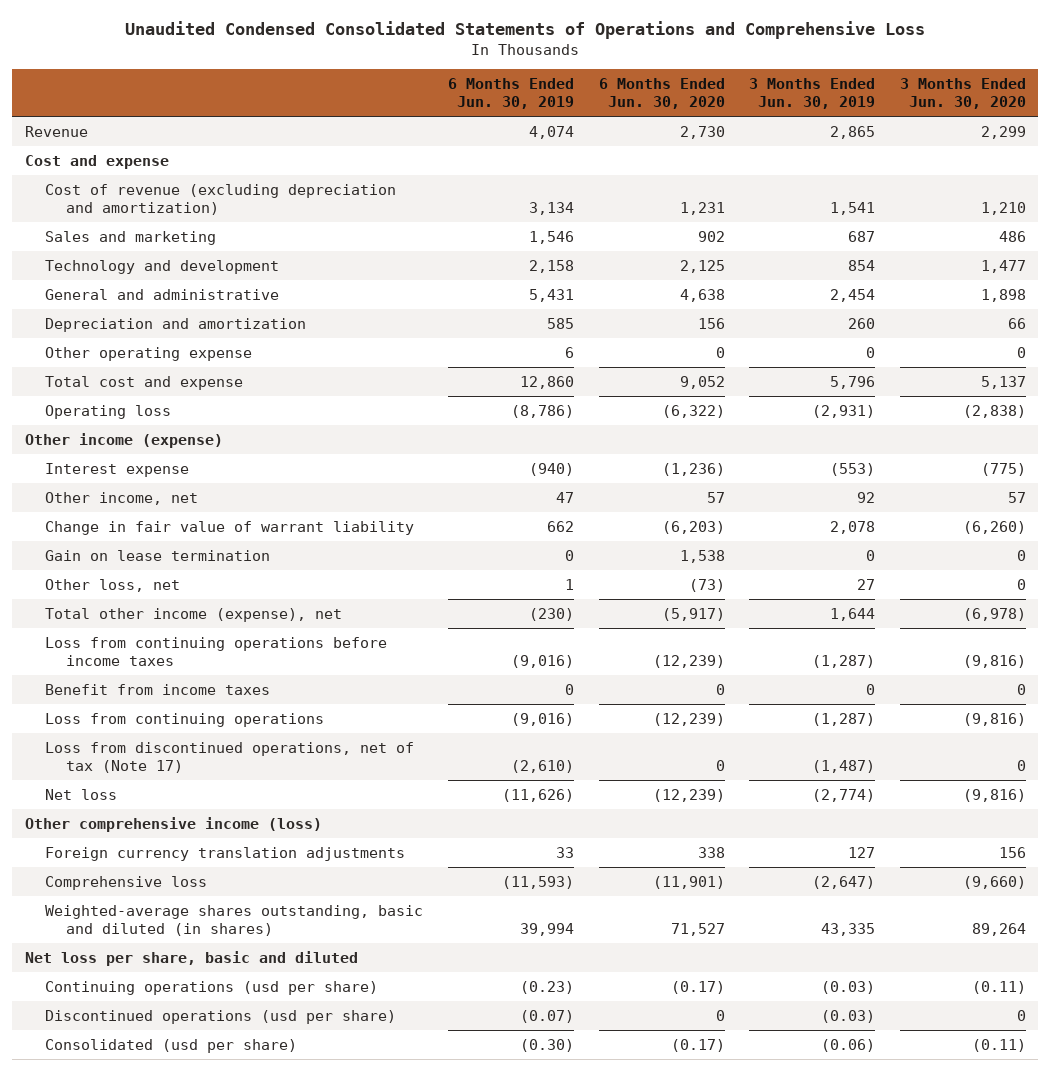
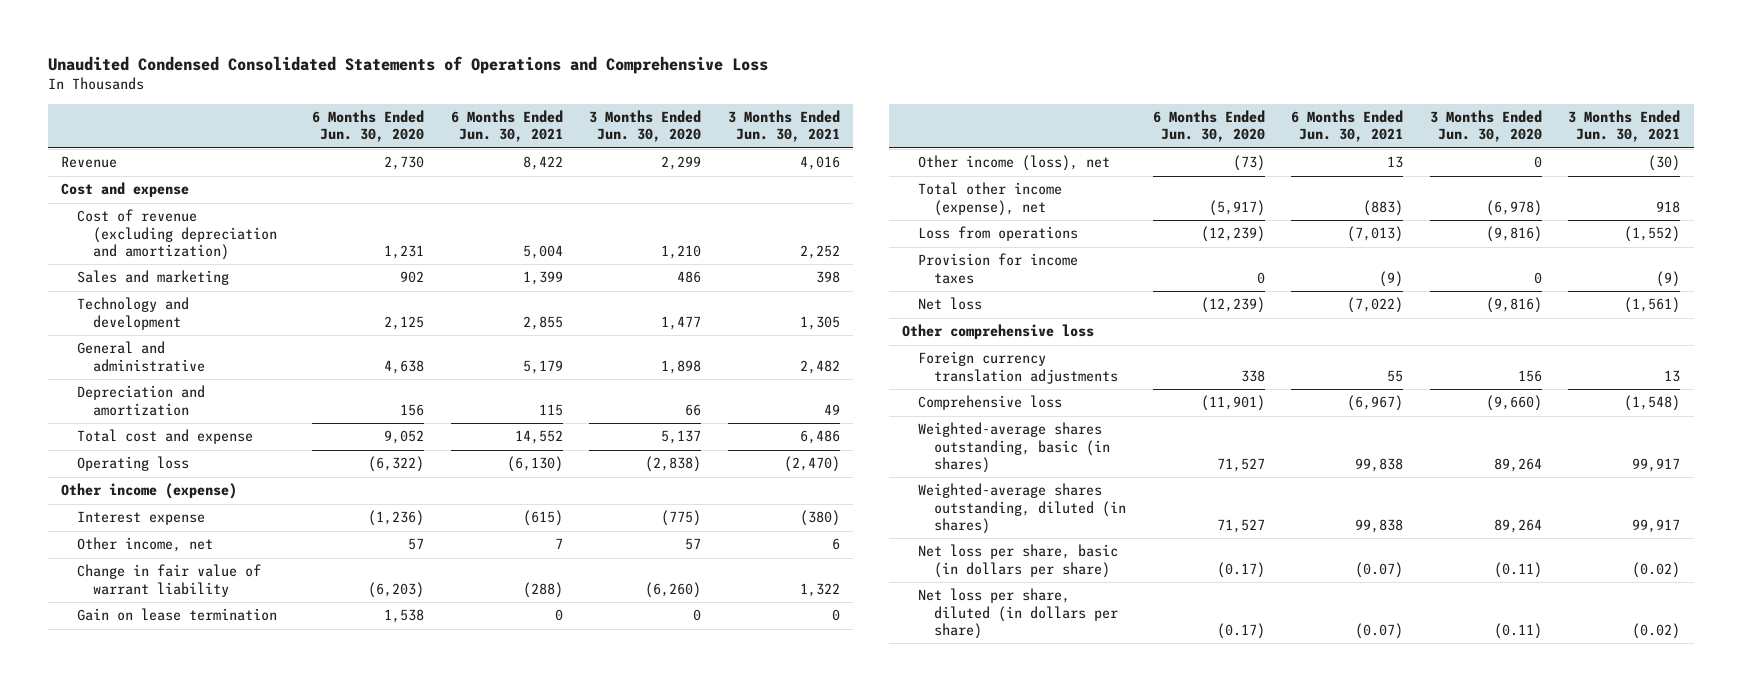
- | 6 Months Ended Jun. 30, 2019 | 6 Months Ended Jun. 30, 2020 | 3 Months Ended Jun. 30, 2019 | 3 Months Ended Jun. 30, 2020
+ | 6 Months Ended Jun. 30, 2020 | 6 Months Ended Jun. 30, 2021 | 3 Months Ended Jun. 30, 2020 | 3 Months Ended Jun. 30, 2021
- Other operating expense | 6 | 0 | 0 | 0
- Other loss, net | 1 | (73) | 27 | 0
+ Other income (loss), net | (73) | 13 | 0 | (30)
- Loss from continuing operations before income taxes | (9,016) | (12,239) | (1,287) | (9,816)
- Benefit from income taxes | 0 | 0 | 0 | 0
- Loss from continuing operations | (9,016) | (12,239) | (1,287) | (9,816)
- Loss from discontinued operations, net of tax (Note 17) | (2,610) | 0 | (1,487) | 0
+ Loss from operations | (12,239) | (7,013) | (9,816) | (1,552)
+ Provision for income taxes | 0 | (9) | 0 | (9)
- Other comprehensive income (loss)
+ Other comprehensive loss
- Weighted-average shares outstanding, basic and diluted (in shares) | 39,994 | 71,527 | 43,335 | 89,264
- Net loss per share, basic and diluted
- Continuing operations (usd per share) | (0.23) | (0.17) | (0.03) | (0.11)
- Discontinued operations (usd per share) | (0.07) | 0 | (0.03) | 0
- Consolidated (usd per share) | (0.30) | (0.17) | (0.06) | (0.11)
+ Weighted-average shares outstanding, basic (in shares) | 71,527 | 99,838 | 89,264 | 99,917
+ Weighted-average shares outstanding, diluted (in shares) | 71,527 | 99,838 | 89,264 | 99,917
+ Net loss per share, basic (in dollars per share) | (0.17) | (0.07) | (0.11) | (0.02)
+ Net loss per share, diluted (in dollars per share) | (0.17) | (0.07) | (0.11) | (0.02)

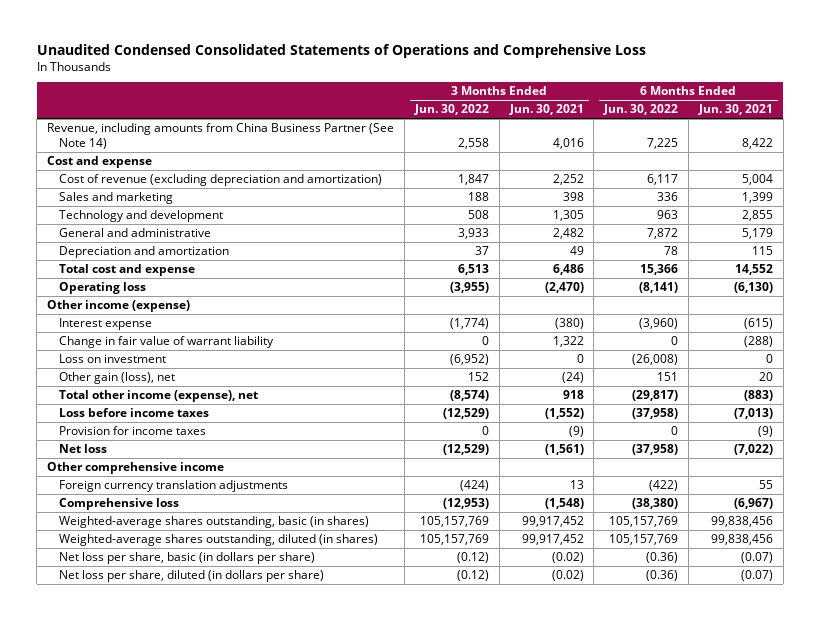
- | 6 Months Ended Jun. 30, 2020 | 6 Months Ended Jun. 30, 2021 | 3 Months Ended Jun. 30, 2020 | 3 Months Ended Jun. 30, 2021
+ | 3 Months Ended Jun. 30, 2022 | 3 Months Ended Jun. 30, 2021 | 6 Months Ended Jun. 30, 2022 | 6 Months Ended Jun. 30, 2021
- Revenue | 2,730 | 8,422 | 2,299 | 4,016
+ Revenue, including amounts from China Business Partner (See Note 14) | 2,558 | 4,016 | 7,225 | 8,422
- Other income, net | 57 | 7 | 57 | 6
- Gain on lease termination | 1,538 | 0 | 0 | 0
- Other income (loss), net | (73) | 13 | 0 | (30)
+ Loss on investment | (6,952) | 0 | (26,008) | 0
+ Other gain (loss), net | 152 | (24) | 151 | 20
- Loss from operations | (12,239) | (7,013) | (9,816) | (1,552)
+ Loss before income taxes | (12,529) | (1,552) | (37,958) | (7,013)
- Other comprehensive loss
+ Other comprehensive income
- Weighted-average shares outstanding, basic (in shares) | 71,527 | 99,838 | 89,264 | 99,917
- Weighted-average shares outstanding, diluted (in shares) | 71,527 | 99,838 | 89,264 | 99,917
+ Weighted-average shares outstanding, basic (in shares) | 105,157,769 | 99,917,452 | 105,157,769 | 99,838,456
+ Weighted-average shares outstanding, diluted (in shares) | 105,157,769 | 99,917,452 | 105,157,769 | 99,838,456

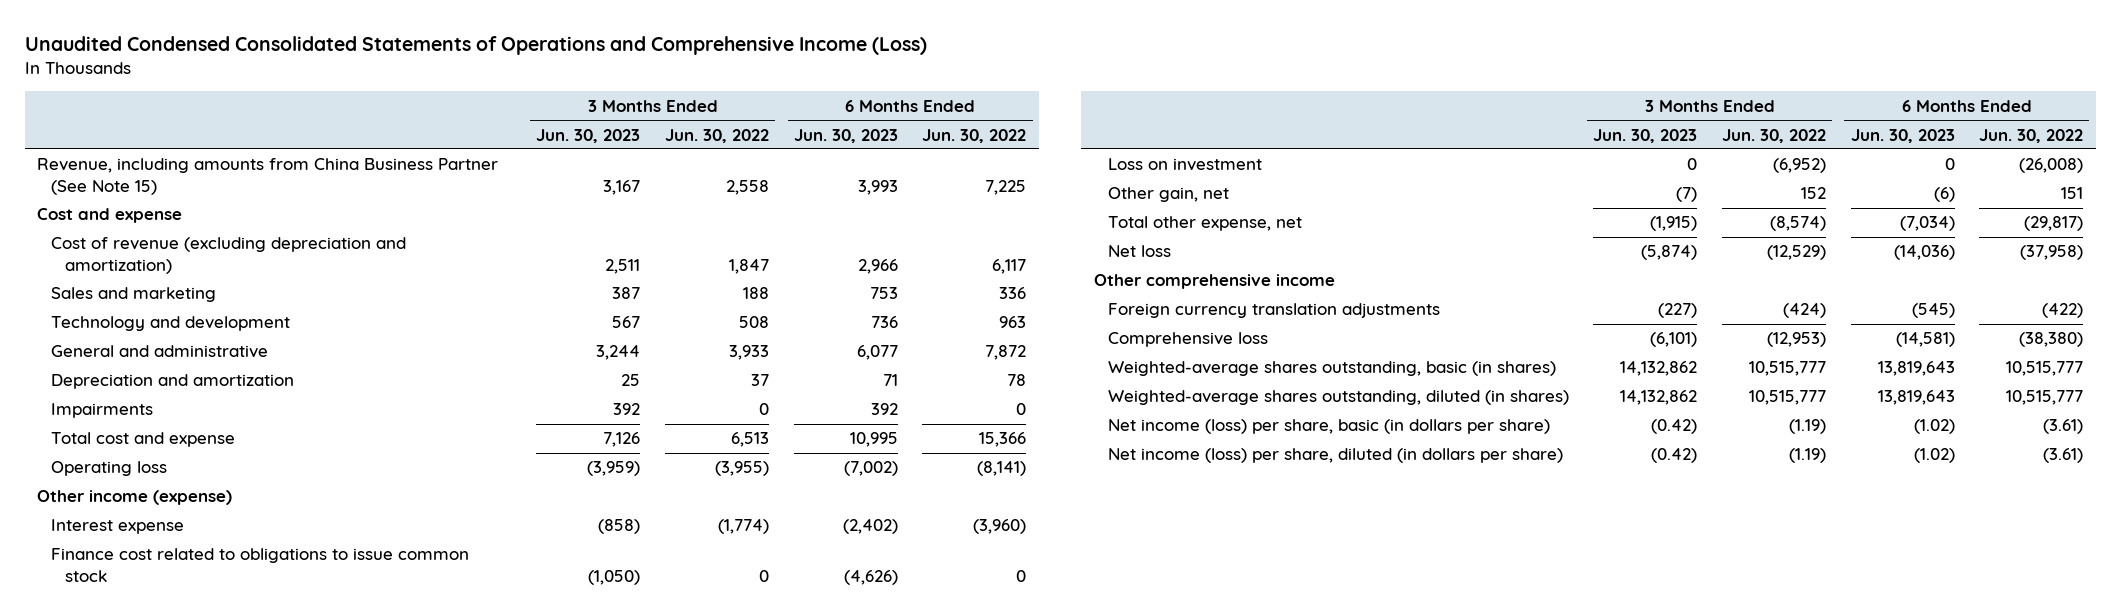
- Unaudited Condensed Consolidated Statements of Operations and Comprehensive Loss
+ Unaudited Condensed Consolidated Statements of Operations and Comprehensive Income (Loss)
- | 3 Months Ended Jun. 30, 2022 | 3 Months Ended Jun. 30, 2021 | 6 Months Ended Jun. 30, 2022 | 6 Months Ended Jun. 30, 2021
+ | 3 Months Ended Jun. 30, 2023 | 3 Months Ended Jun. 30, 2022 | 6 Months Ended Jun. 30, 2023 | 6 Months Ended Jun. 30, 2022
- Revenue, including amounts from China Business Partner (See Note 14) | 2,558 | 4,016 | 7,225 | 8,422
+ Revenue, including amounts from China Business Partner (See Note 15) | 3,167 | 2,558 | 3,993 | 7,225
+ Impairments | 392 | 0 | 392 | 0
- Change in fair value of warrant liability | 0 | 1,322 | 0 | (288)
+ Finance cost related to obligations to issue common stock | (1,050) | 0 | (4,626) | 0
- Other gain (loss), net | 152 | (24) | 151 | 20
- Total other income (expense), net | (8,574) | 918 | (29,817) | (883)
- Loss before income taxes | (12,529) | (1,552) | (37,958) | (7,013)
- Provision for income taxes | 0 | (9) | 0 | (9)
+ Other gain, net | (7) | 152 | (6) | 151
+ Total other expense, net | (1,915) | (8,574) | (7,034) | (29,817)
- Weighted-average shares outstanding, basic (in shares) | 105,157,769 | 99,917,452 | 105,157,769 | 99,838,456
- Weighted-average shares outstanding, diluted (in shares) | 105,157,769 | 99,917,452 | 105,157,769 | 99,838,456
- Net loss per share, basic (in dollars per share) | (0.12) | (0.02) | (0.36) | (0.07)
- Net loss per share, diluted (in dollars per share) | (0.12) | (0.02) | (0.36) | (0.07)
+ Weighted-average shares outstanding, basic (in shares) | 14,132,862 | 10,515,777 | 13,819,643 | 10,515,777
+ Weighted-average shares outstanding, diluted (in shares) | 14,132,862 | 10,515,777 | 13,819,643 | 10,515,777
+ Net income (loss) per share, basic (in dollars per share) | (0.42) | (1.19) | (1.02) | (3.61)
+ Net income (loss) per share, diluted (in dollars per share) | (0.42) | (1.19) | (1.02) | (3.61)

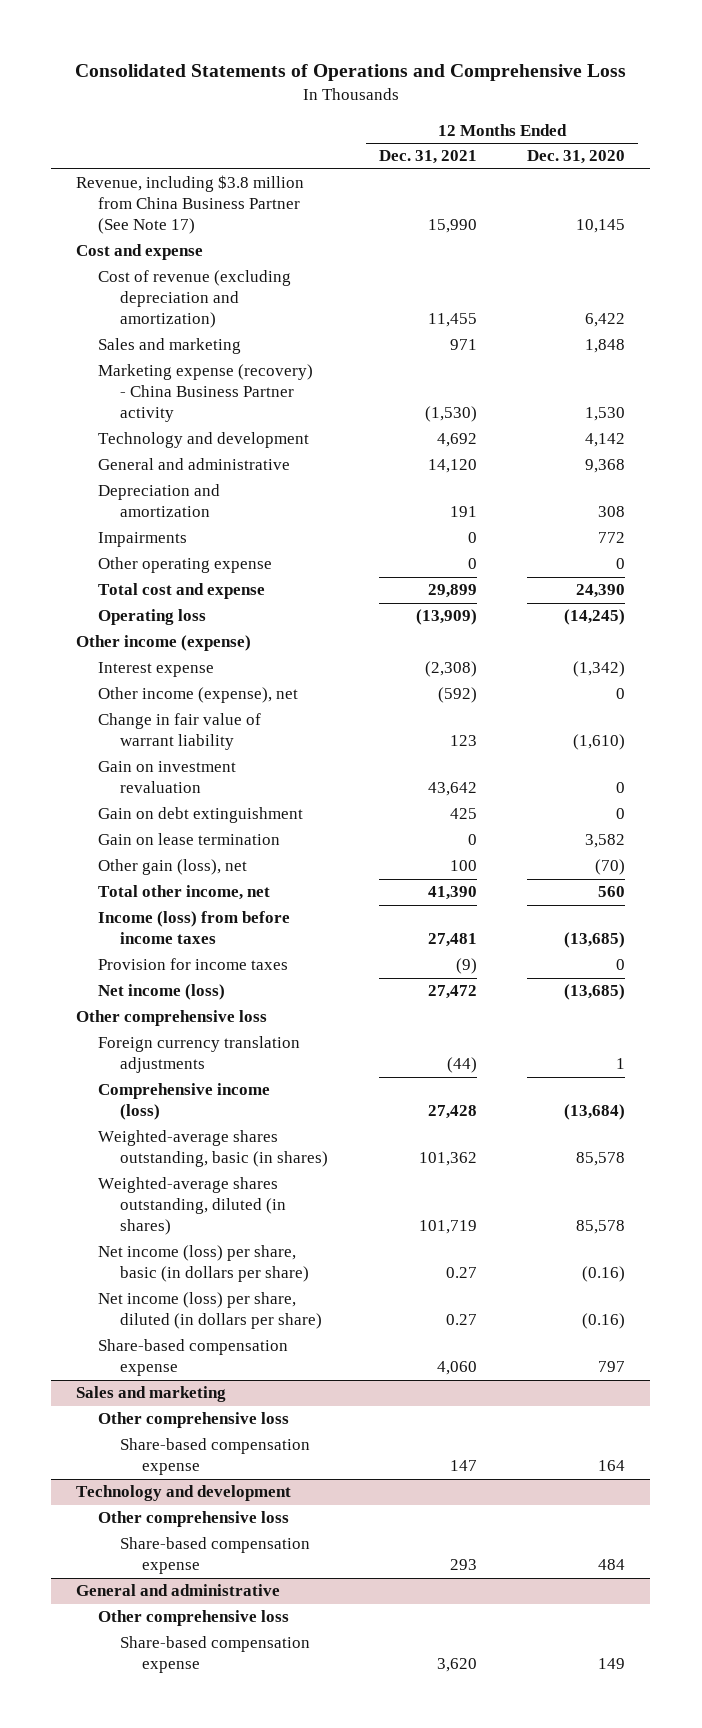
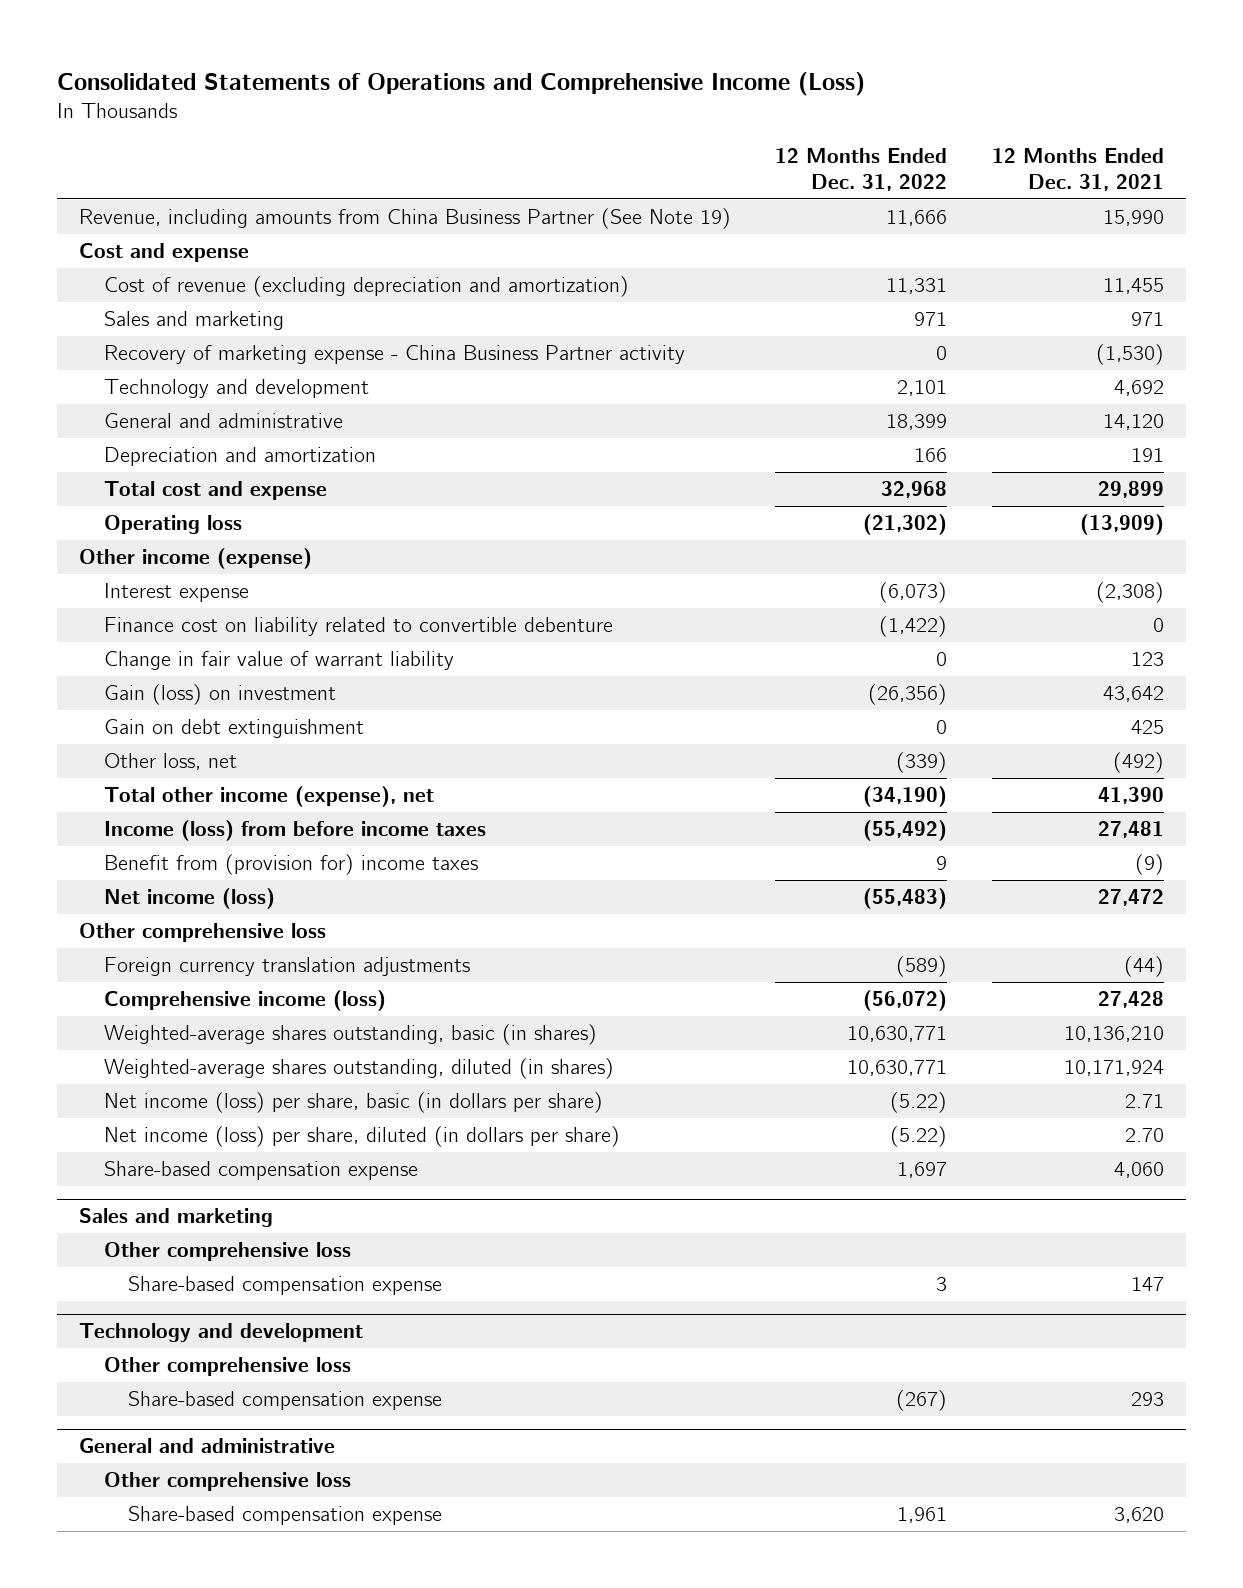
- Consolidated Statements of Operations and Comprehensive Loss
+ Consolidated Statements of Operations and Comprehensive Income (Loss)
- | 12 Months Ended Dec. 31, 2021 | 12 Months Ended Dec. 31, 2020
+ | 12 Months Ended Dec. 31, 2022 | 12 Months Ended Dec. 31, 2021
- Revenue, including $3.8 million from China Business Partner (See Note 17) | 15,990 | 10,145
+ Revenue, including amounts from China Business Partner (See Note 19) | 11,666 | 15,990
- Marketing expense (recovery) - China Business Partner activity | (1,530) | 1,530
+ Recovery of marketing expense - China Business Partner activity | 0 | (1,530)
- Impairments | 0 | 772
- Other operating expense | 0 | 0
- Other income (expense), net | (592) | 0
+ Finance cost on liability related to convertible debenture | (1,422) | 0
- Gain on investment revaluation | 43,642 | 0
+ Gain (loss) on investment | (26,356) | 43,642
- Gain on lease termination | 0 | 3,582
- Other gain (loss), net | 100 | (70)
- Total other income, net | 41,390 | 560
+ Other loss, net | (339) | (492)
+ Total other income (expense), net | (34,190) | 41,390
- Provision for income taxes | (9) | 0
+ Benefit from (provision for) income taxes | 9 | (9)
- Weighted-average shares outstanding, basic (in shares) | 101,362 | 85,578
- Weighted-average shares outstanding, diluted (in shares) | 101,719 | 85,578
- Net income (loss) per share, basic (in dollars per share) | 0.27 | (0.16)
- Net income (loss) per share, diluted (in dollars per share) | 0.27 | (0.16)
+ Weighted-average shares outstanding, basic (in shares) | 10,630,771 | 10,136,210
+ Weighted-average shares outstanding, diluted (in shares) | 10,630,771 | 10,171,924
+ Net income (loss) per share, basic (in dollars per share) | (5.22) | 2.71
+ Net income (loss) per share, diluted (in dollars per share) | (5.22) | 2.70

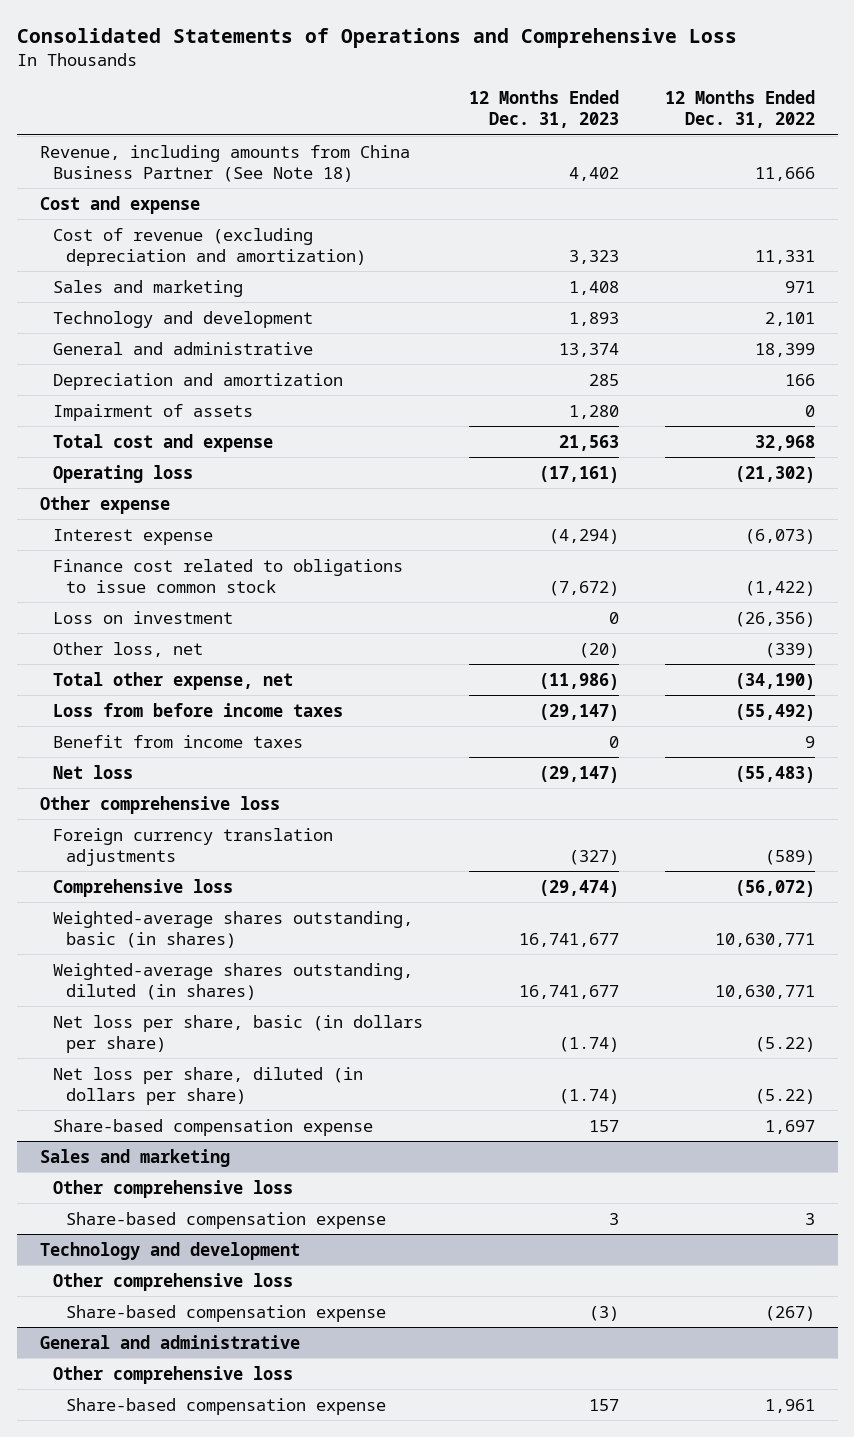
- Consolidated Statements of Operations and Comprehensive Income (Loss)
+ Consolidated Statements of Operations and Comprehensive Loss
- | 12 Months Ended Dec. 31, 2022 | 12 Months Ended Dec. 31, 2021
+ | 12 Months Ended Dec. 31, 2023 | 12 Months Ended Dec. 31, 2022
- Revenue, including amounts from China Business Partner (See Note 19) | 11,666 | 15,990
+ Revenue, including amounts from China Business Partner (See Note 18) | 4,402 | 11,666
- Recovery of marketing expense - China Business Partner activity | 0 | (1,530)
+ Impairment of assets | 1,280 | 0
- Other income (expense)
+ Other expense
- Finance cost on liability related to convertible debenture | (1,422) | 0
- Change in fair value of warrant liability | 0 | 123
- Gain (loss) on investment | (26,356) | 43,642
- Gain on debt extinguishment | 0 | 425
+ Finance cost related to obligations to issue common stock | (7,672) | (1,422)
+ Loss on investment | 0 | (26,356)
- Total other income (expense), net | (34,190) | 41,390
- Income (loss) from before income taxes | (55,492) | 27,481
- Benefit from (provision for) income taxes | 9 | (9)
- Net income (loss) | (55,483) | 27,472
+ Total other expense, net | (11,986) | (34,190)
+ Loss from before income taxes | (29,147) | (55,492)
+ Benefit from income taxes | 0 | 9
+ Net loss | (29,147) | (55,483)
- Comprehensive income (loss) | (56,072) | 27,428
+ Comprehensive loss | (29,474) | (56,072)
- Net income (loss) per share, basic (in dollars per share) | (5.22) | 2.71
- Net income (loss) per share, diluted (in dollars per share) | (5.22) | 2.70
+ Net loss per share, basic (in dollars per share) | (1.74) | (5.22)
+ Net loss per share, diluted (in dollars per share) | (1.74) | (5.22)

